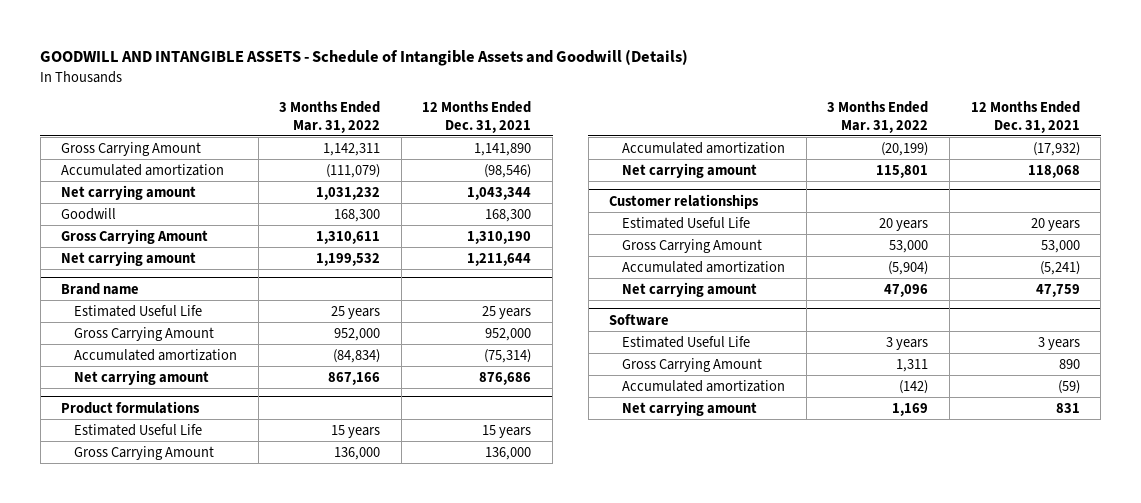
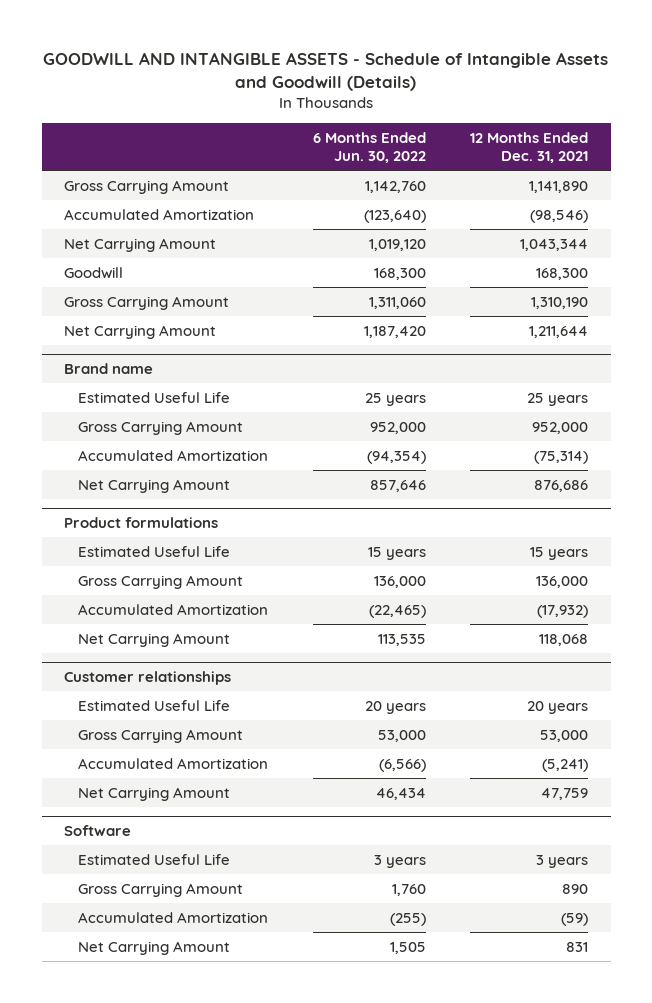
- | 3 Months Ended Mar. 31, 2022 | 12 Months Ended Dec. 31, 2021
+ | 6 Months Ended Jun. 30, 2022 | 12 Months Ended Dec. 31, 2021
- Accumulated amortization | (111,079) | (98,546)
- Net carrying amount | 1,031,232 | 1,043,344
+ Accumulated Amortization | (123,640) | (98,546)
+ Net Carrying Amount | 1,019,120 | 1,043,344
- Net carrying amount | 1,199,532 | 1,211,644
+ Net Carrying Amount | 1,187,420 | 1,211,644
@ Brand name
- Accumulated amortization | (84,834) | (75,314)
- Net carrying amount | 867,166 | 876,686
+ Accumulated Amortization | (94,354) | (75,314)
+ Net Carrying Amount | 857,646 | 876,686
@ Product formulations
- Accumulated amortization | (20,199) | (17,932)
- Net carrying amount | 115,801 | 118,068
+ Accumulated Amortization | (22,465) | (17,932)
+ Net Carrying Amount | 113,535 | 118,068
@ Customer relationships
- Accumulated amortization | (5,904) | (5,241)
- Net carrying amount | 47,096 | 47,759
+ Accumulated Amortization | (6,566) | (5,241)
+ Net Carrying Amount | 46,434 | 47,759
@ Software
- Accumulated amortization | (142) | (59)
- Net carrying amount | 1,169 | 831
+ Accumulated Amortization | (255) | (59)
+ Net Carrying Amount | 1,505 | 831

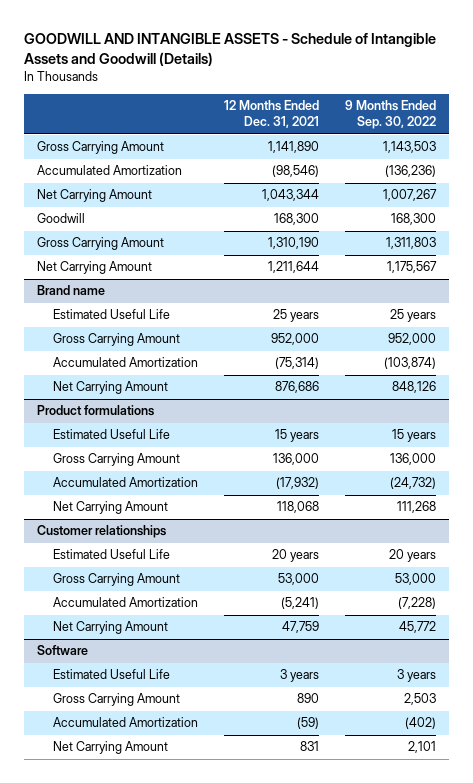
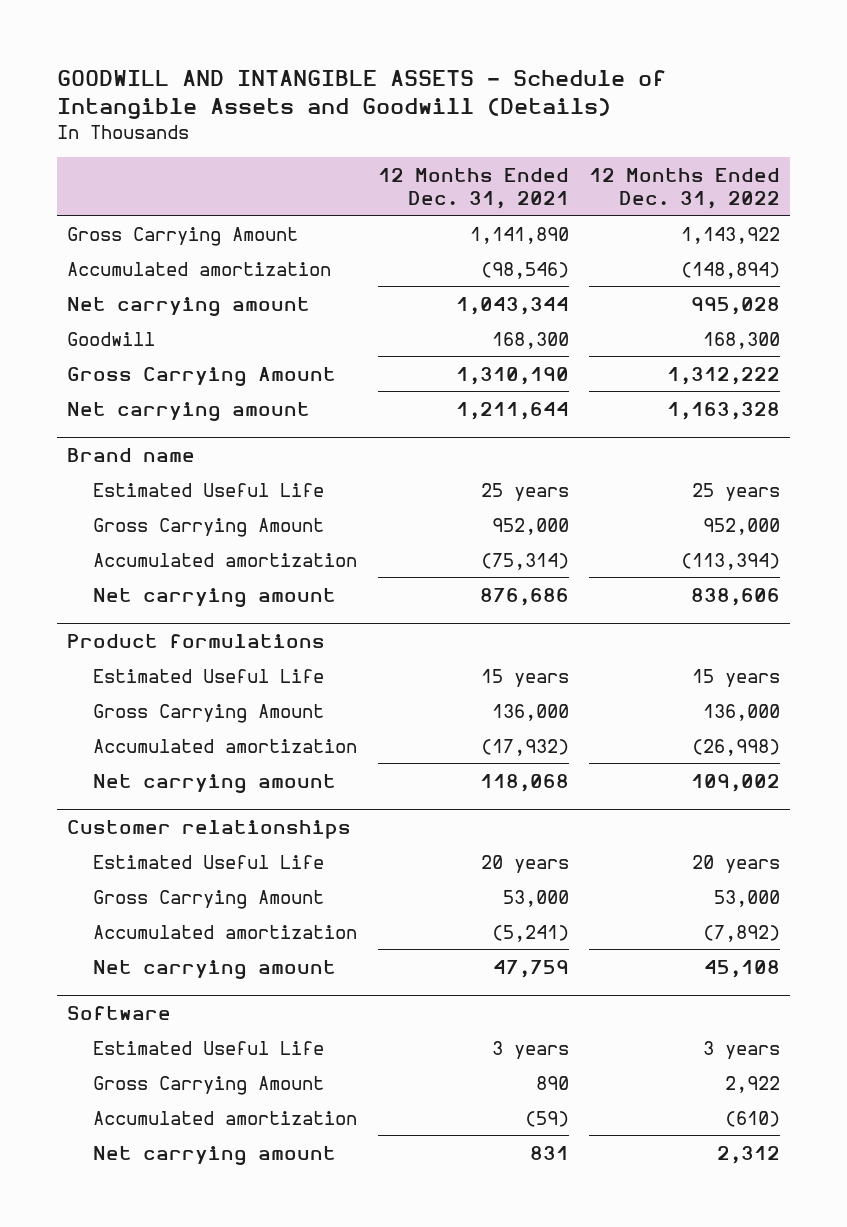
- | 12 Months Ended Dec. 31, 2021 | 9 Months Ended Sep. 30, 2022
+ | 12 Months Ended Dec. 31, 2021 | 12 Months Ended Dec. 31, 2022
- Accumulated Amortization | (98,546) | (136,236)
- Net Carrying Amount | 1,043,344 | 1,007,267
+ Accumulated amortization | (98,546) | (148,894)
+ Net carrying amount | 1,043,344 | 995,028
- Net Carrying Amount | 1,211,644 | 1,175,567
+ Net carrying amount | 1,211,644 | 1,163,328
@ Brand name
- Accumulated Amortization | (75,314) | (103,874)
- Net Carrying Amount | 876,686 | 848,126
+ Accumulated amortization | (75,314) | (113,394)
+ Net carrying amount | 876,686 | 838,606
@ Product formulations
- Accumulated Amortization | (17,932) | (24,732)
- Net Carrying Amount | 118,068 | 111,268
+ Accumulated amortization | (17,932) | (26,998)
+ Net carrying amount | 118,068 | 109,002
@ Customer relationships
- Accumulated Amortization | (5,241) | (7,228)
- Net Carrying Amount | 47,759 | 45,772
+ Accumulated amortization | (5,241) | (7,892)
+ Net carrying amount | 47,759 | 45,108
@ Software
- Accumulated Amortization | (59) | (402)
- Net Carrying Amount | 831 | 2,101
+ Accumulated amortization | (59) | (610)
+ Net carrying amount | 831 | 2,312

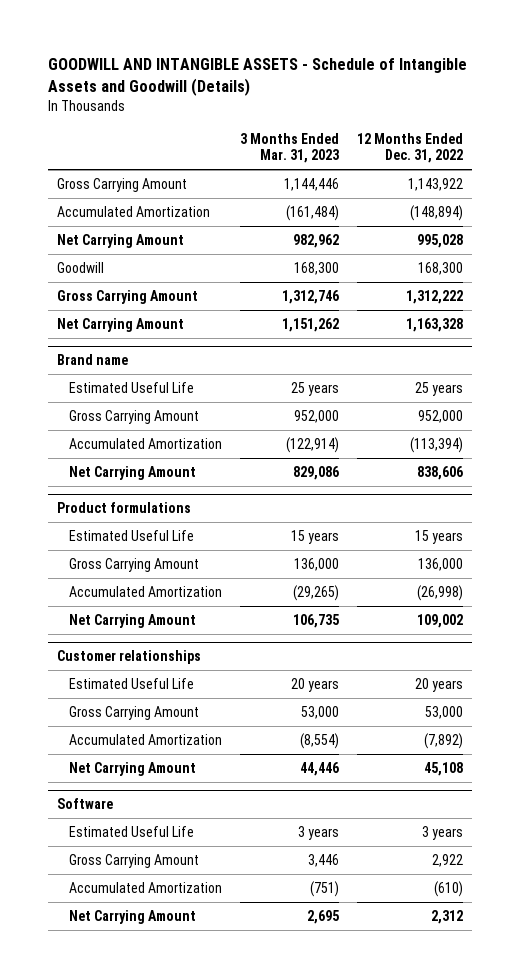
- | 12 Months Ended Dec. 31, 2021 | 12 Months Ended Dec. 31, 2022
+ | 3 Months Ended Mar. 31, 2023 | 12 Months Ended Dec. 31, 2022
- Accumulated amortization | (98,546) | (148,894)
- Net carrying amount | 1,043,344 | 995,028
+ Accumulated Amortization | (161,484) | (148,894)
+ Net Carrying Amount | 982,962 | 995,028
- Net carrying amount | 1,211,644 | 1,163,328
+ Net Carrying Amount | 1,151,262 | 1,163,328
@ Brand name
- Accumulated amortization | (75,314) | (113,394)
- Net carrying amount | 876,686 | 838,606
+ Accumulated Amortization | (122,914) | (113,394)
+ Net Carrying Amount | 829,086 | 838,606
@ Product formulations
- Accumulated amortization | (17,932) | (26,998)
- Net carrying amount | 118,068 | 109,002
+ Accumulated Amortization | (29,265) | (26,998)
+ Net Carrying Amount | 106,735 | 109,002
@ Customer relationships
- Accumulated amortization | (5,241) | (7,892)
- Net carrying amount | 47,759 | 45,108
+ Accumulated Amortization | (8,554) | (7,892)
+ Net Carrying Amount | 44,446 | 45,108
@ Software
- Accumulated amortization | (59) | (610)
- Net carrying amount | 831 | 2,312
+ Accumulated Amortization | (751) | (610)
+ Net Carrying Amount | 2,695 | 2,312

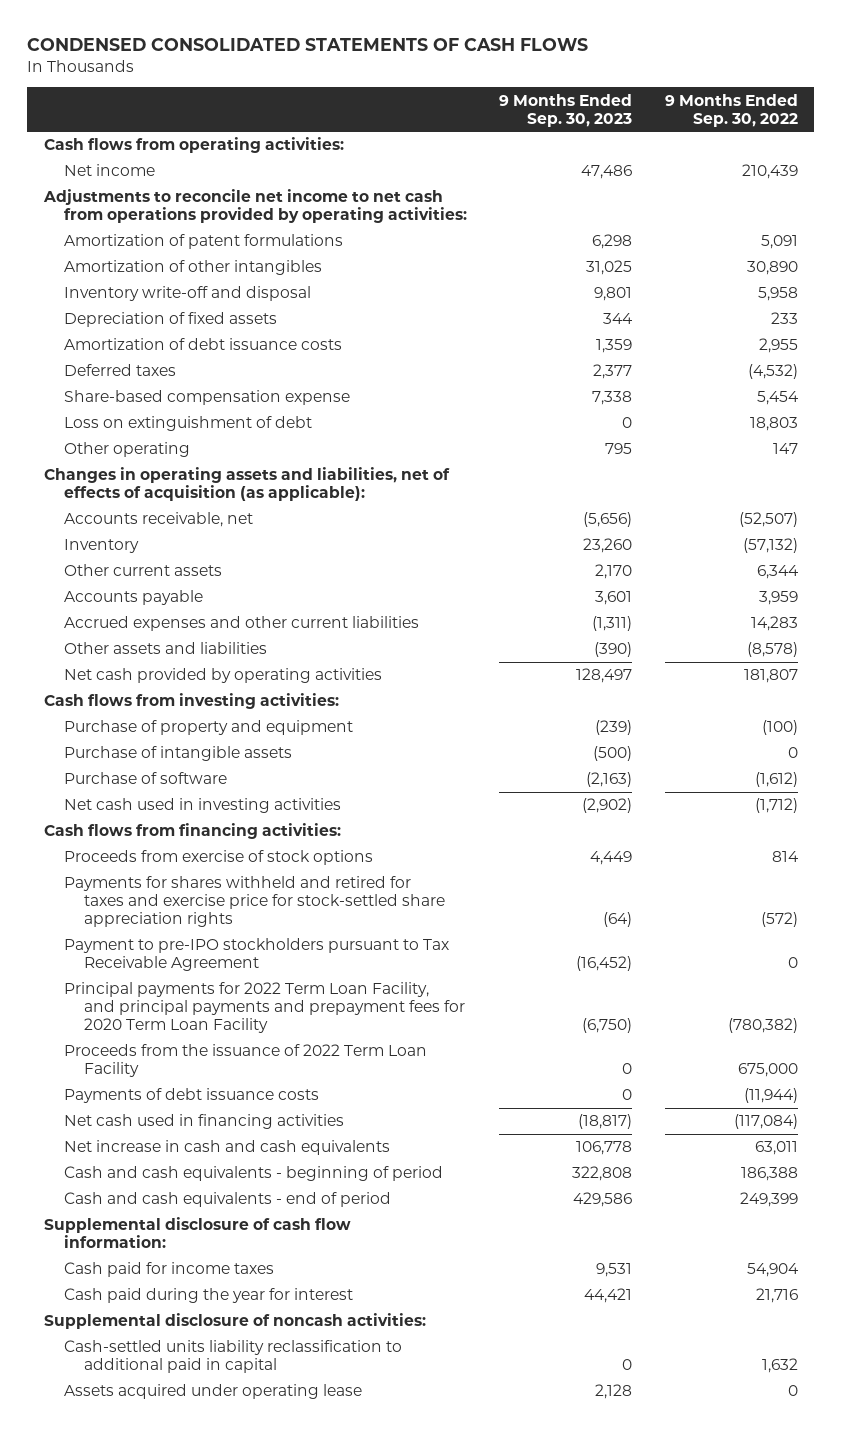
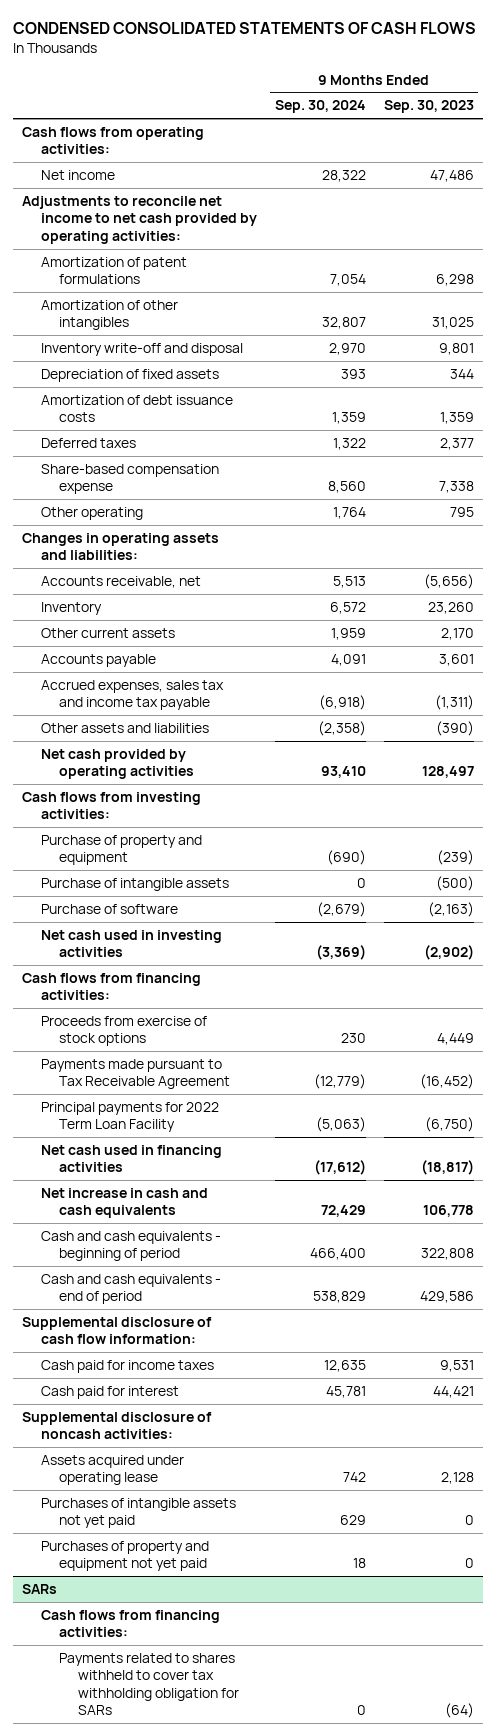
- | 9 Months Ended Sep. 30, 2023 | 9 Months Ended Sep. 30, 2022
+ | 9 Months Ended Sep. 30, 2024 | 9 Months Ended Sep. 30, 2023
- Adjustments to reconcile net income to net cash from operations provided by operating activities:
+ Adjustments to reconcile net income to net cash provided by operating activities:
- Loss on extinguishment of debt | 0 | 18,803
- Changes in operating assets and liabilities, net of effects of acquisition (as applicable):
+ Changes in operating assets and liabilities:
- Accrued expenses and other current liabilities | (1,311) | 14,283
+ Accrued expenses, sales tax and income tax payable | (6,918) | (1,311)
- Payments for shares withheld and retired for taxes and exercise price for stock-settled share appreciation rights | (64) | (572)
- Payment to pre-IPO stockholders pursuant to Tax Receivable Agreement | (16,452) | 0
- Principal payments for 2022 Term Loan Facility, and principal payments and prepayment fees for 2020 Term Loan Facility | (6,750) | (780,382)
- Proceeds from the issuance of 2022 Term Loan Facility | 0 | 675,000
- Payments of debt issuance costs | 0 | (11,944)
+ Payments made pursuant to Tax Receivable Agreement | (12,779) | (16,452)
+ Principal payments for 2022 Term Loan Facility | (5,063) | (6,750)
- Cash paid during the year for interest | 44,421 | 21,716
+ Cash paid for interest | 45,781 | 44,421
- Cash-settled units liability reclassification to additional paid in capital | 0 | 1,632
+ Purchases of intangible assets not yet paid | 629 | 0
+ Purchases of property and equipment not yet paid | 18 | 0
+ SARs
+ Cash flows from financing activities:
+ Payments related to shares withheld to cover tax withholding obligation for SARs | 0 | (64)

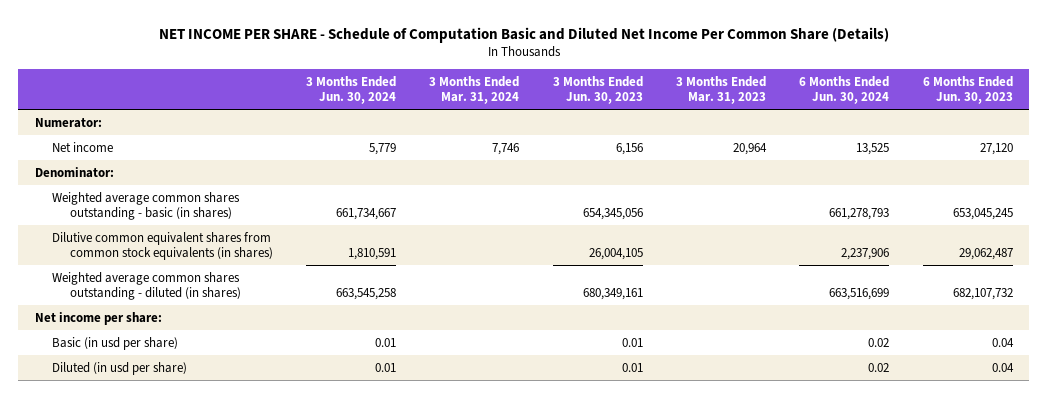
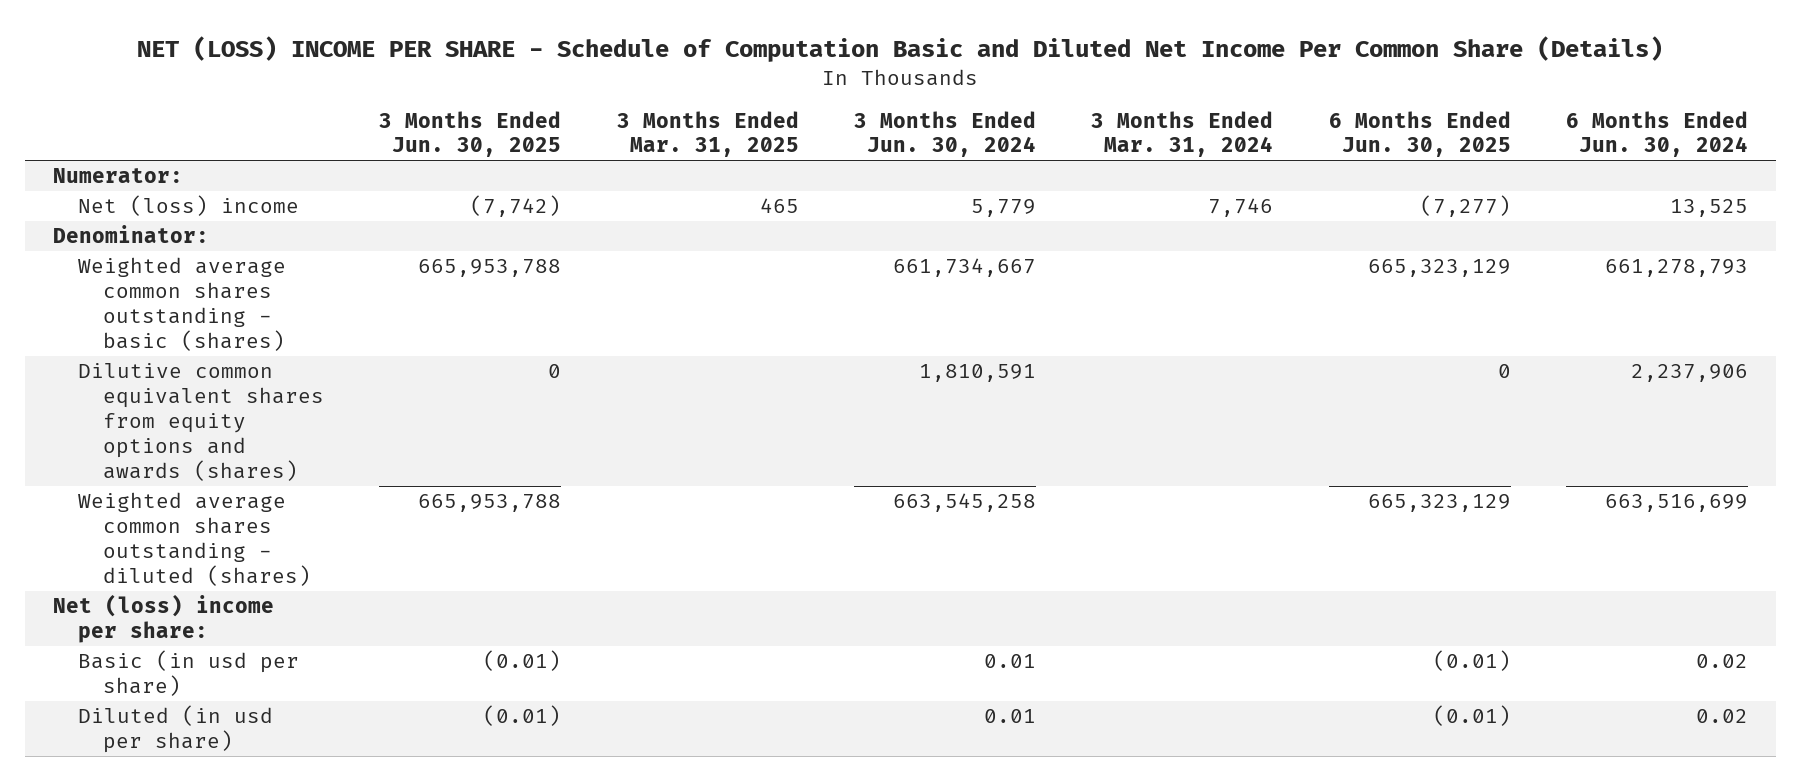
- NET INCOME PER SHARE - Schedule of Computation Basic and Diluted Net Income Per Common Share (Details)
+ NET (LOSS) INCOME PER SHARE - Schedule of Computation Basic and Diluted Net Income Per Common Share (Details)
- | 3 Months Ended Jun. 30, 2024 | 3 Months Ended Mar. 31, 2024 | 3 Months Ended Jun. 30, 2023 | 3 Months Ended Mar. 31, 2023 | 6 Months Ended Jun. 30, 2024 | 6 Months Ended Jun. 30, 2023
+ | 3 Months Ended Jun. 30, 2025 | 3 Months Ended Mar. 31, 2025 | 3 Months Ended Jun. 30, 2024 | 3 Months Ended Mar. 31, 2024 | 6 Months Ended Jun. 30, 2025 | 6 Months Ended Jun. 30, 2024
- Net income | 5,779 | 7,746 | 6,156 | 20,964 | 13,525 | 27,120
+ Net (loss) income | (7,742) | 465 | 5,779 | 7,746 | (7,277) | 13,525
- Weighted average common shares outstanding - basic (in shares) | 661,734,667 | | 654,345,056 | | 661,278,793 | 653,045,245
- Dilutive common equivalent shares from common stock equivalents (in shares) | 1,810,591 | | 26,004,105 | | 2,237,906 | 29,062,487
- Weighted average common shares outstanding - diluted (in shares) | 663,545,258 | | 680,349,161 | | 663,516,699 | 682,107,732
- Net income per share:
+ Weighted average common shares outstanding - basic (shares) | 665,953,788 | | 661,734,667 | | 665,323,129 | 661,278,793
+ Dilutive common equivalent shares from equity options and awards (shares) | 0 | | 1,810,591 | | 0 | 2,237,906
+ Weighted average common shares outstanding - diluted (shares) | 665,953,788 | | 663,545,258 | | 665,323,129 | 663,516,699
+ Net (loss) income per share:

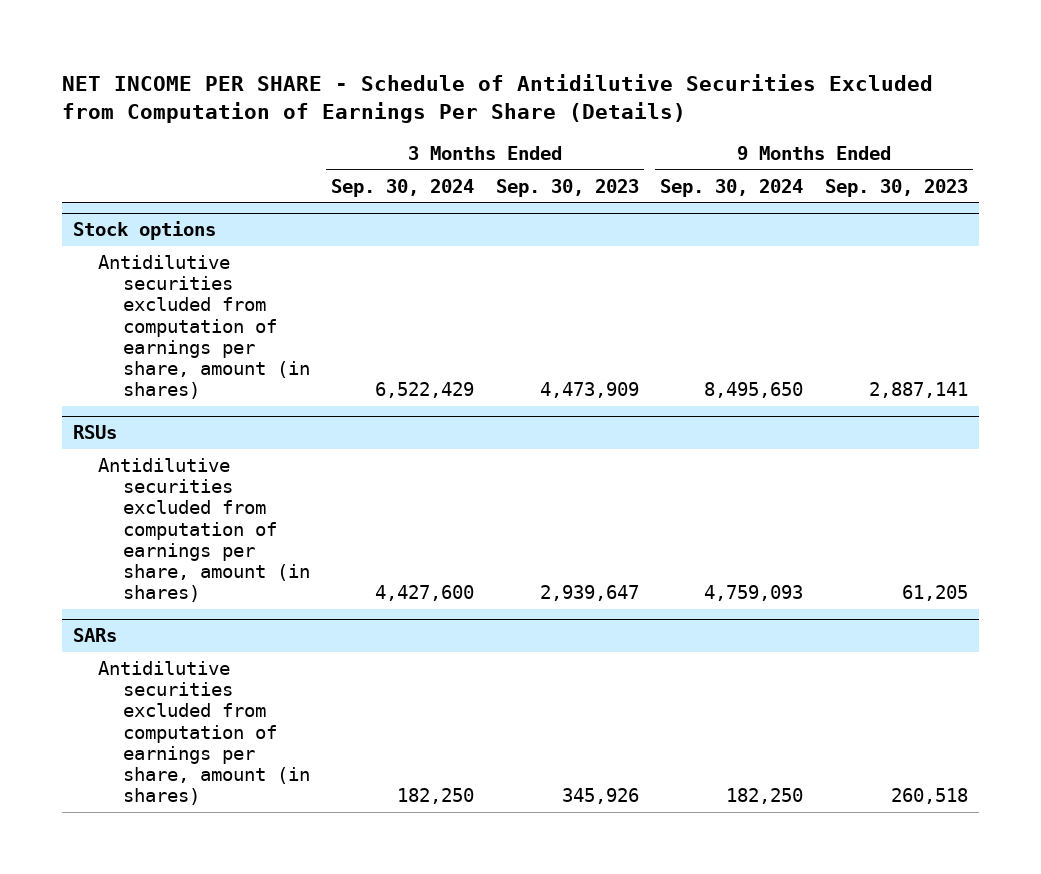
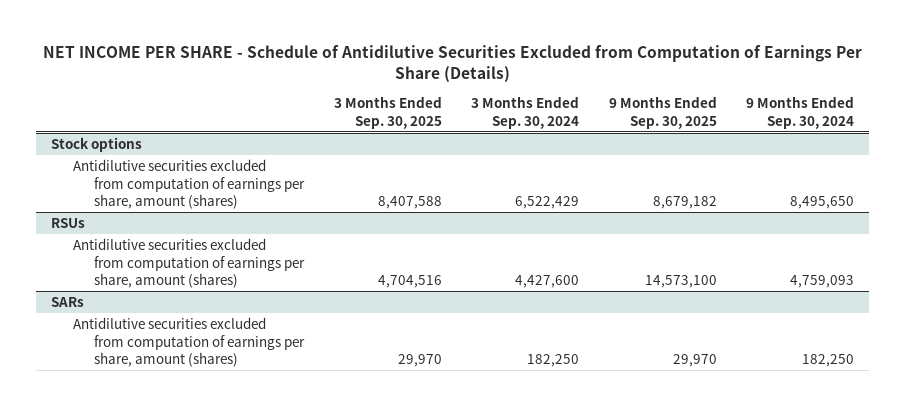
- | 3 Months Ended Sep. 30, 2024 | 3 Months Ended Sep. 30, 2023 | 9 Months Ended Sep. 30, 2024 | 9 Months Ended Sep. 30, 2023
+ | 3 Months Ended Sep. 30, 2025 | 3 Months Ended Sep. 30, 2024 | 9 Months Ended Sep. 30, 2025 | 9 Months Ended Sep. 30, 2024
@ Stock options
- Antidilutive securities excluded from computation of earnings per share, amount (in shares) | 6,522,429 | 4,473,909 | 8,495,650 | 2,887,141
+ Antidilutive securities excluded from computation of earnings per share, amount (shares) | 8,407,588 | 6,522,429 | 8,679,182 | 8,495,650
@ RSUs
- Antidilutive securities excluded from computation of earnings per share, amount (in shares) | 4,427,600 | 2,939,647 | 4,759,093 | 61,205
+ Antidilutive securities excluded from computation of earnings per share, amount (shares) | 4,704,516 | 4,427,600 | 14,573,100 | 4,759,093
@ SARs
- Antidilutive securities excluded from computation of earnings per share, amount (in shares) | 182,250 | 345,926 | 182,250 | 260,518
+ Antidilutive securities excluded from computation of earnings per share, amount (shares) | 29,970 | 182,250 | 29,970 | 182,250

